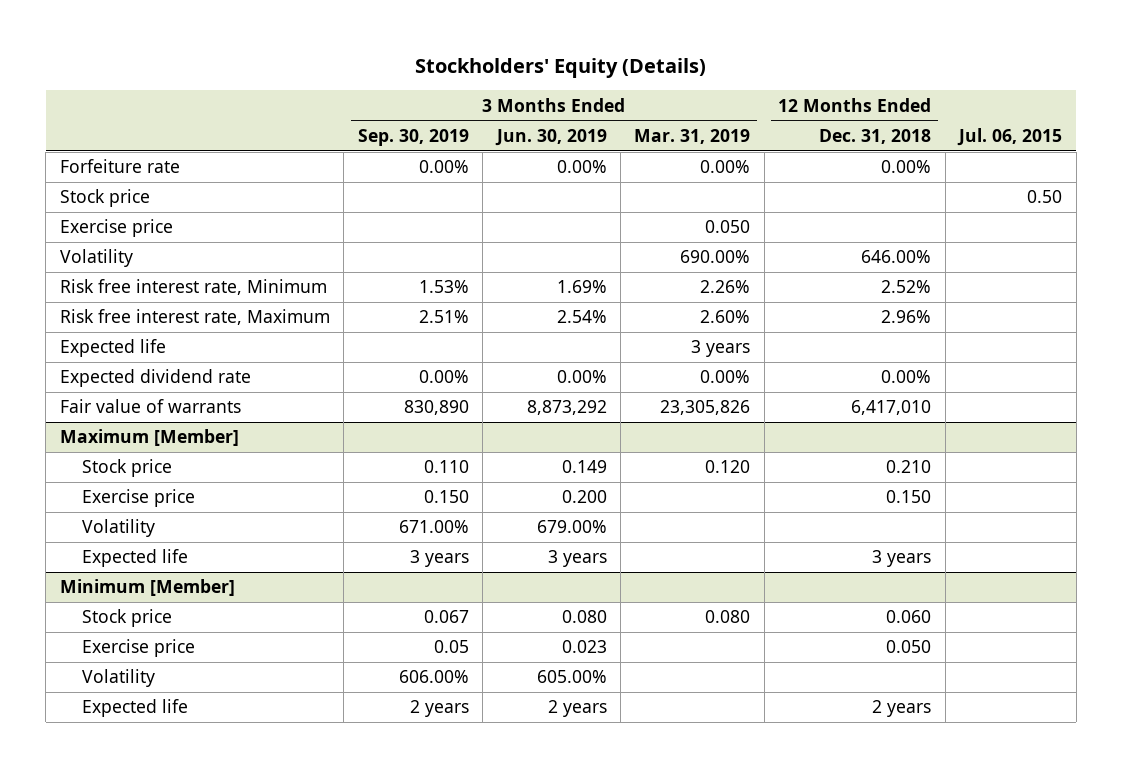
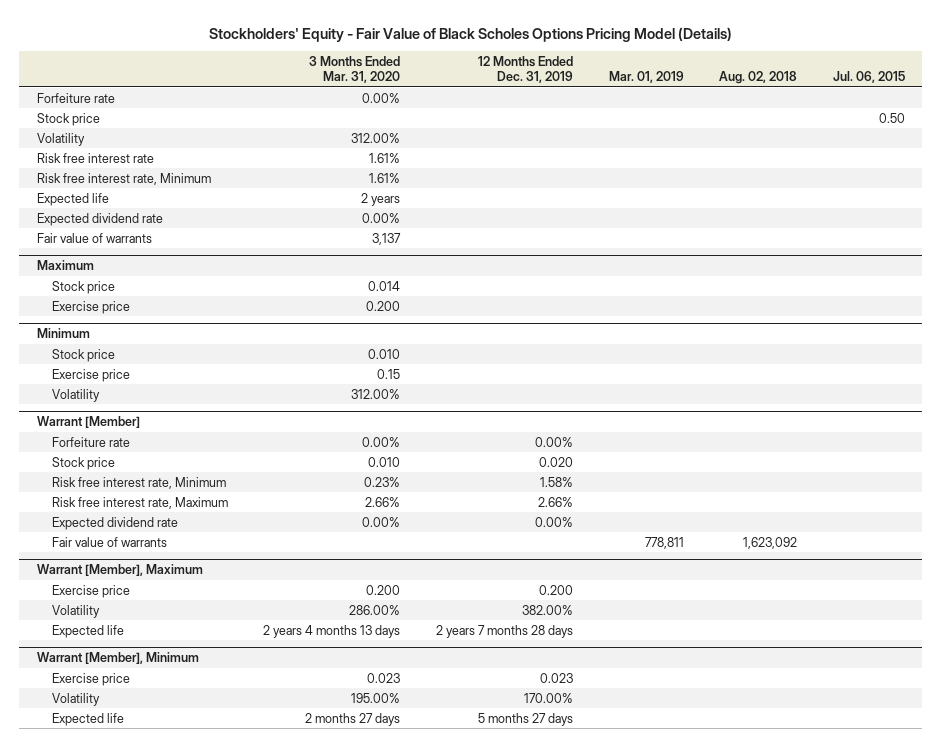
- Stockholders' Equity (Details)
+ Stockholders' Equity - Fair Value of Black Scholes Options Pricing Model (Details)
- | 3 Months Ended Sep. 30, 2019 | 3 Months Ended Jun. 30, 2019 | 3 Months Ended Mar. 31, 2019 | 12 Months Ended Dec. 31, 2018 | Jul. 06, 2015
+ | 3 Months Ended Mar. 31, 2020 | 12 Months Ended Dec. 31, 2019 | Mar. 01, 2019 | Aug. 02, 2018 | Jul. 06, 2015
- Exercise price | | | 0.050 | |
+ Risk free interest rate | 1.61% | | | |
- Risk free interest rate, Maximum | 2.51% | 2.54% | 2.60% | 2.96% |
- Maximum [Member]
+ Maximum
- Volatility | 671.00% | 679.00% | | |
- Expected life | 3 years | 3 years | | 3 years |
- Minimum [Member]
+ Minimum
- Expected life | 2 years | 2 years | | 2 years |
+ Warrant [Member]
+ Forfeiture rate | 0.00% | 0.00% | | |
+ Stock price | 0.010 | 0.020 | | |
+ Risk free interest rate, Minimum | 0.23% | 1.58% | | |
+ Risk free interest rate, Maximum | 2.66% | 2.66% | | |
+ Expected dividend rate | 0.00% | 0.00% | | |
+ Fair value of warrants | | | 778,811 | 1,623,092 |
+ Warrant [Member], Maximum
+ Exercise price | 0.200 | 0.200 | | |
+ Volatility | 286.00% | 382.00% | | |
+ Expected life | 2 years 4 months 13 days | 2 years 7 months 28 days | | |
+ Warrant [Member], Minimum
+ Exercise price | 0.023 | 0.023 | | |
+ Volatility | 195.00% | 170.00% | | |
+ Expected life | 2 months 27 days | 5 months 27 days | | |

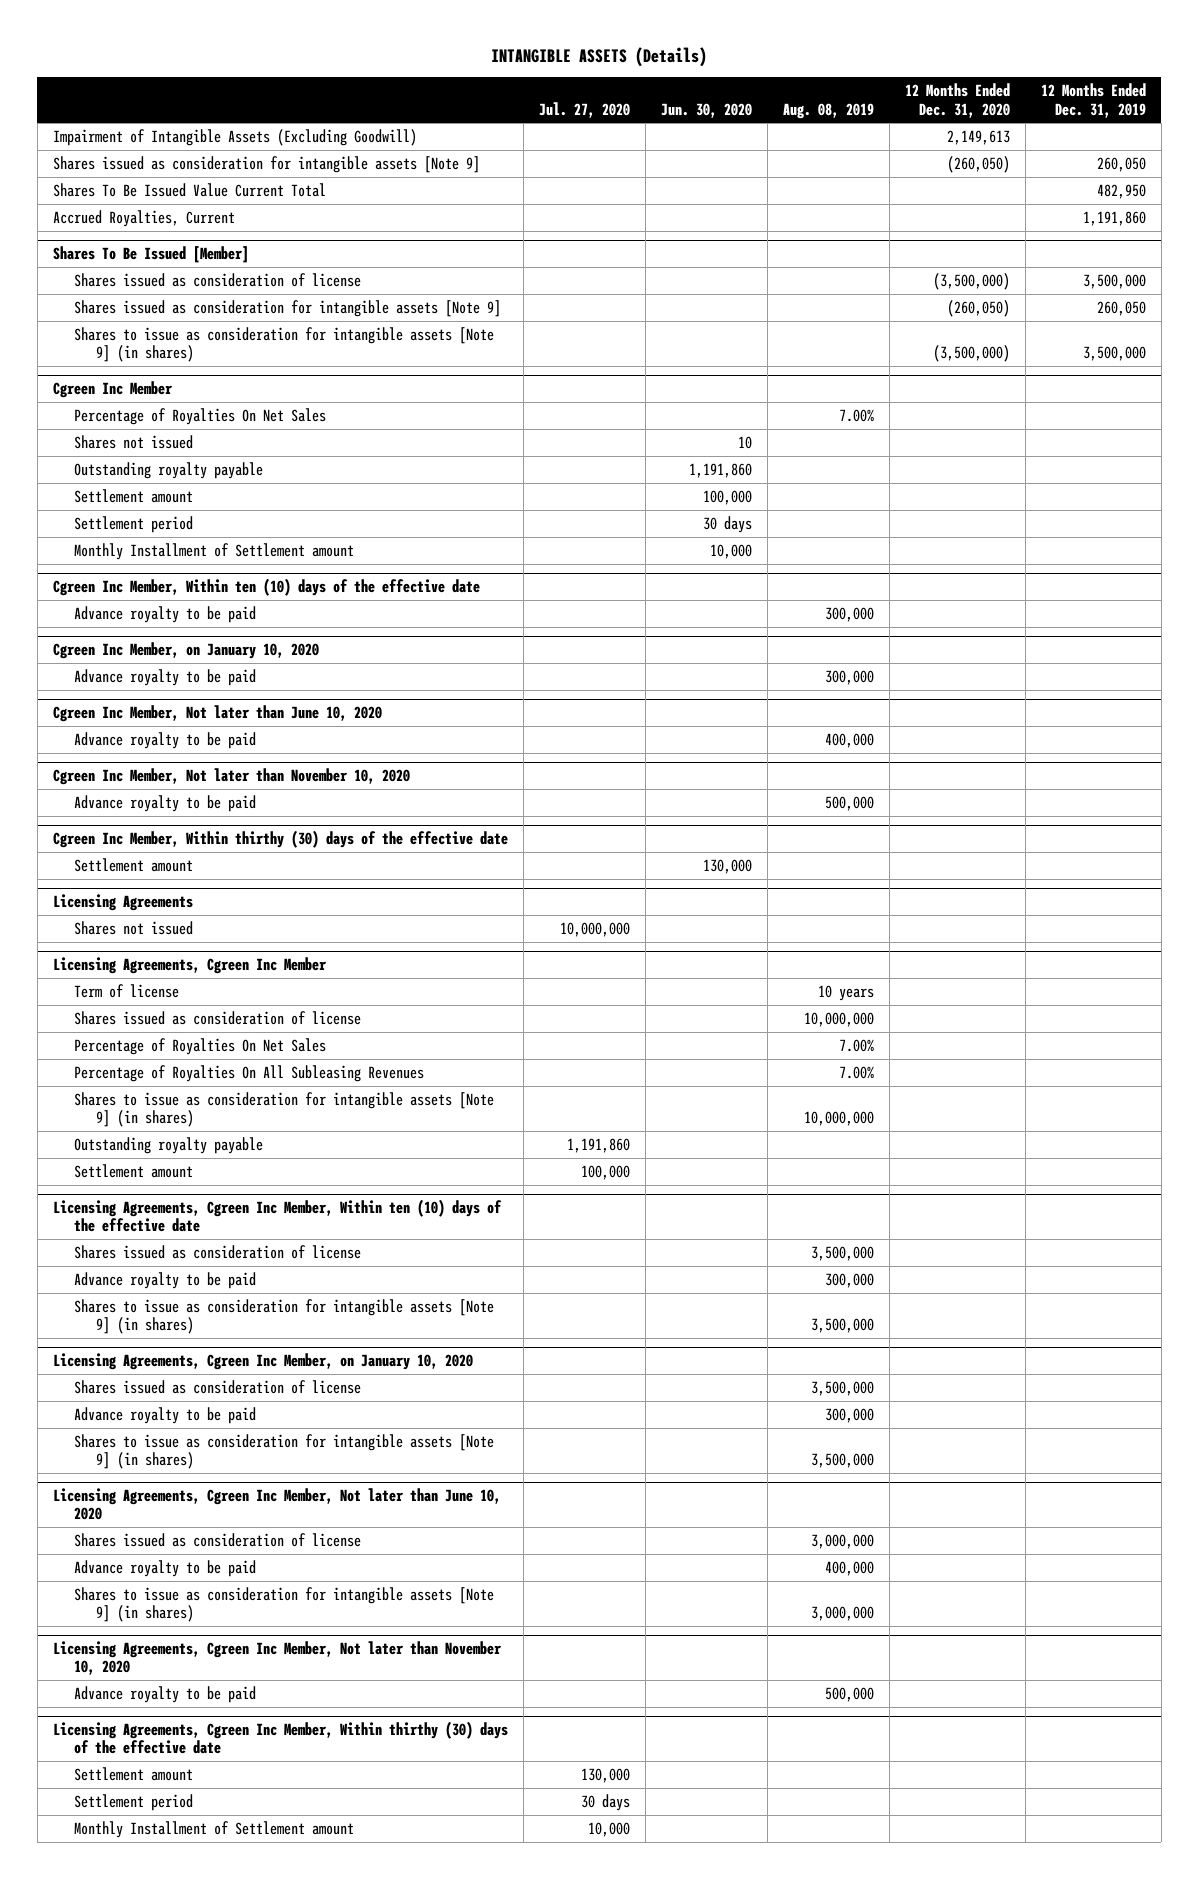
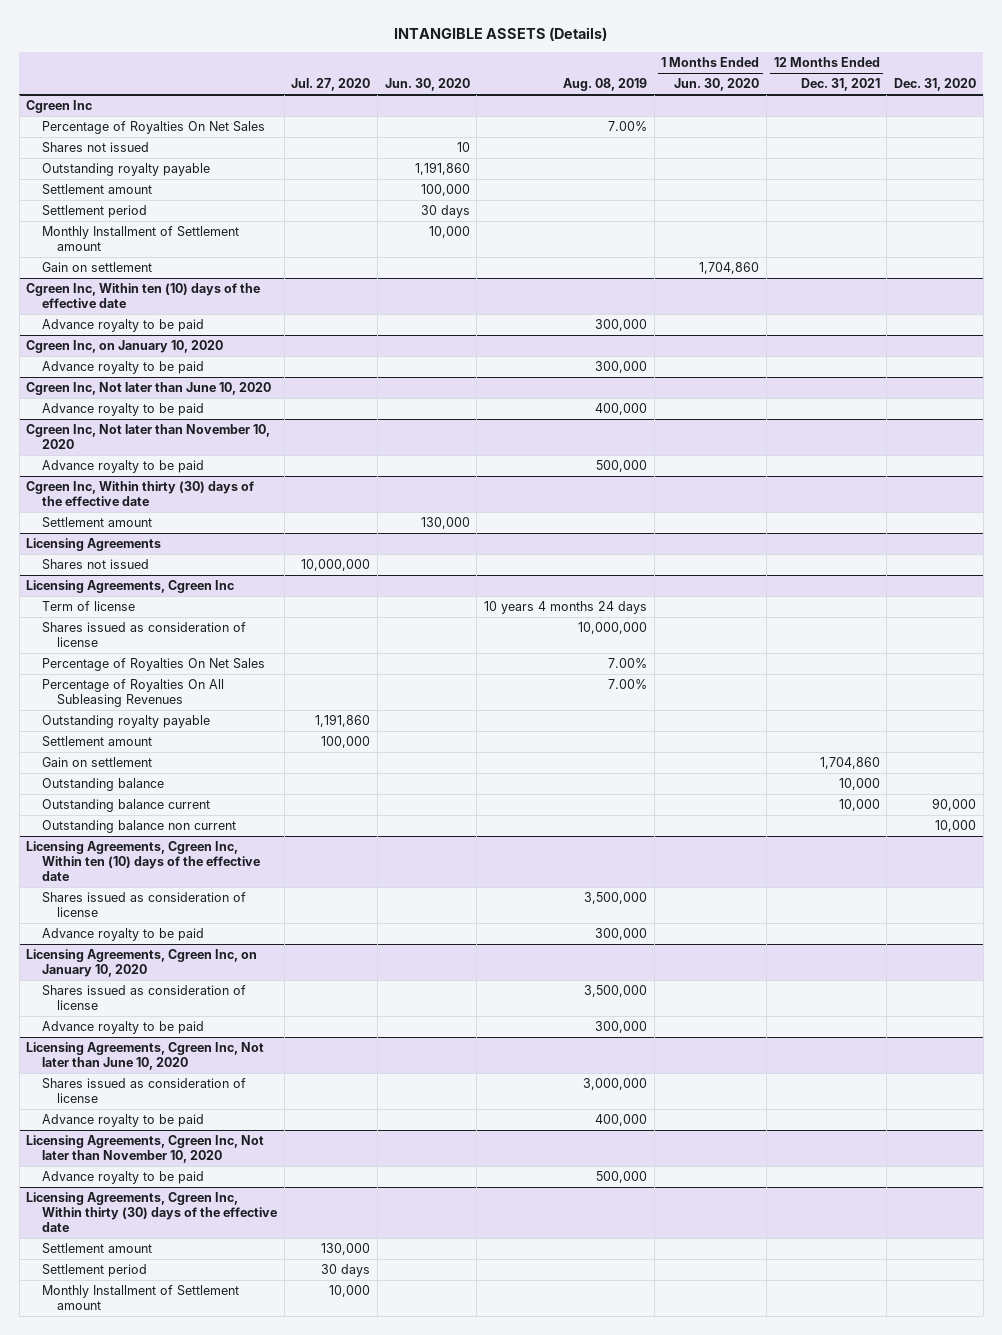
- | Jul. 27, 2020 | Jun. 30, 2020 | Aug. 08, 2019 | 12 Months Ended Dec. 31, 2020 | 12 Months Ended Dec. 31, 2019
+ | Jul. 27, 2020 | Jun. 30, 2020 | Aug. 08, 2019 | 1 Months Ended Jun. 30, 2020 | 12 Months Ended Dec. 31, 2021 | Dec. 31, 2020
- Impairment of Intangible Assets (Excluding Goodwill) | | | | 2,149,613 |
- Shares issued as consideration for intangible assets [Note 9] | | | | (260,050) | 260,050
- Shares To Be Issued Value Current Total | | | | | 482,950
- Accrued Royalties, Current | | | | | 1,191,860
- Shares To Be Issued [Member]
- Shares issued as consideration of license | | | | (3,500,000) | 3,500,000
- Shares issued as consideration for intangible assets [Note 9] | | | | (260,050) | 260,050
- Shares to issue as consideration for intangible assets [Note 9] (in shares) | | | | (3,500,000) | 3,500,000
- Cgreen Inc Member
+ Cgreen Inc
- Cgreen Inc Member, Within ten (10) days of the effective date
+ Gain on settlement | | | | 1,704,860 | |
+ Cgreen Inc, Within ten (10) days of the effective date
- Cgreen Inc Member, on January 10, 2020
+ Cgreen Inc, on January 10, 2020
- Cgreen Inc Member, Not later than June 10, 2020
+ Cgreen Inc, Not later than June 10, 2020
- Cgreen Inc Member, Not later than November 10, 2020
+ Cgreen Inc, Not later than November 10, 2020
- Cgreen Inc Member, Within thirthy (30) days of the effective date
+ Cgreen Inc, Within thirty (30) days of the effective date
- Licensing Agreements, Cgreen Inc Member
- Term of license | | | 10 years | |
+ Licensing Agreements, Cgreen Inc
+ Term of license | | | 10 years 4 months 24 days | | |
- Shares to issue as consideration for intangible assets [Note 9] (in shares) | | | 10,000,000 | |
- Licensing Agreements, Cgreen Inc Member, Within ten (10) days of the effective date
+ Gain on settlement | | | | | 1,704,860 |
+ Outstanding balance | | | | | 10,000 |
+ Outstanding balance current | | | | | 10,000 | 90,000
+ Outstanding balance non current | | | | | | 10,000
+ Licensing Agreements, Cgreen Inc, Within ten (10) days of the effective date
- Shares to issue as consideration for intangible assets [Note 9] (in shares) | | | 3,500,000 | |
- Licensing Agreements, Cgreen Inc Member, on January 10, 2020
+ Licensing Agreements, Cgreen Inc, on January 10, 2020
- Shares to issue as consideration for intangible assets [Note 9] (in shares) | | | 3,500,000 | |
- Licensing Agreements, Cgreen Inc Member, Not later than June 10, 2020
+ Licensing Agreements, Cgreen Inc, Not later than June 10, 2020
- Shares to issue as consideration for intangible assets [Note 9] (in shares) | | | 3,000,000 | |
- Licensing Agreements, Cgreen Inc Member, Not later than November 10, 2020
+ Licensing Agreements, Cgreen Inc, Not later than November 10, 2020
- Licensing Agreements, Cgreen Inc Member, Within thirthy (30) days of the effective date
+ Licensing Agreements, Cgreen Inc, Within thirty (30) days of the effective date

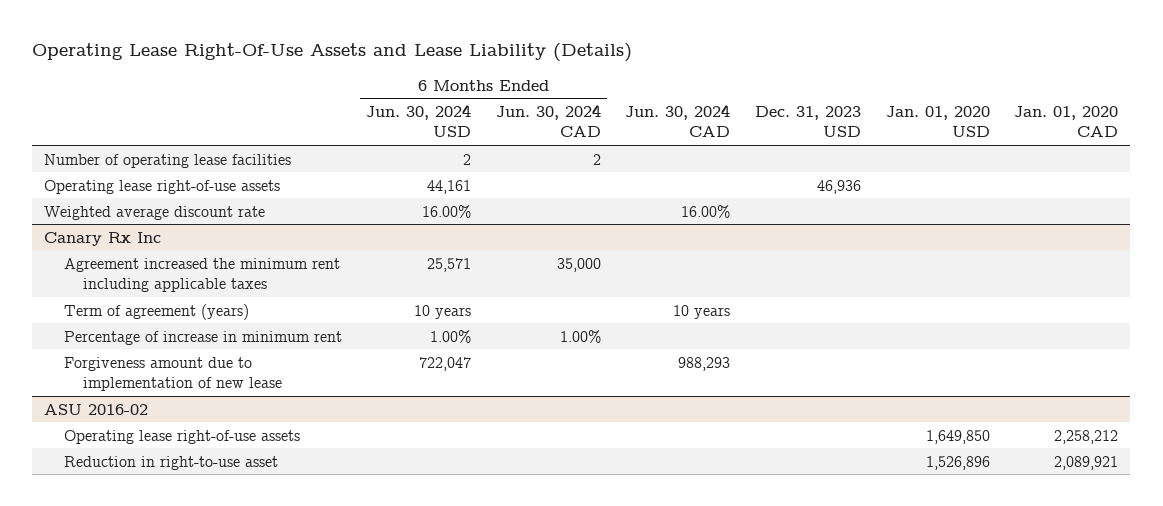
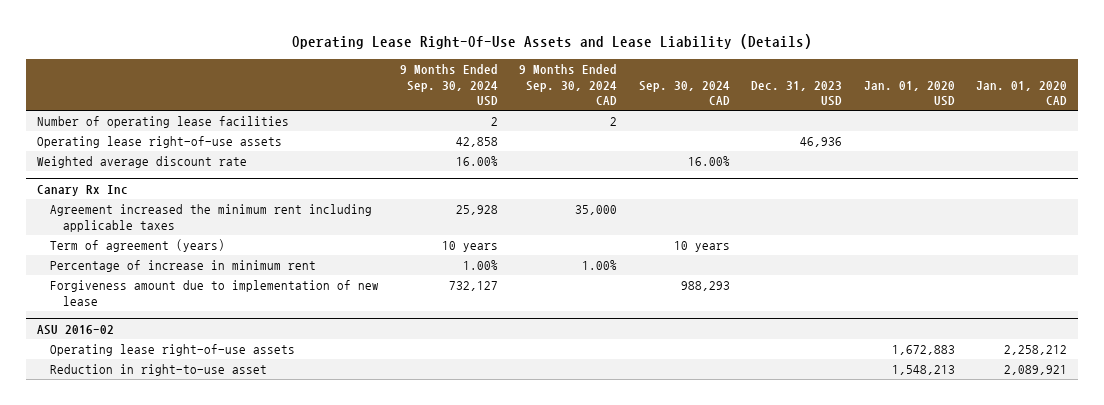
- | 6 Months Ended Jun. 30, 2024 USD | 6 Months Ended Jun. 30, 2024 CAD | Jun. 30, 2024 CAD | Dec. 31, 2023 USD | Jan. 01, 2020 USD | Jan. 01, 2020 CAD
+ | 9 Months Ended Sep. 30, 2024 USD | 9 Months Ended Sep. 30, 2024 CAD | Sep. 30, 2024 CAD | Dec. 31, 2023 USD | Jan. 01, 2020 USD | Jan. 01, 2020 CAD
@ ASU 2016-02
- Operating lease right-of-use assets | | | | | 1,649,850 | 2,258,212
- Reduction in right-to-use asset | | | | | 1,526,896 | 2,089,921
+ Operating lease right-of-use assets | | | | | 1,672,883 | 2,258,212
+ Reduction in right-to-use asset | | | | | 1,548,213 | 2,089,921

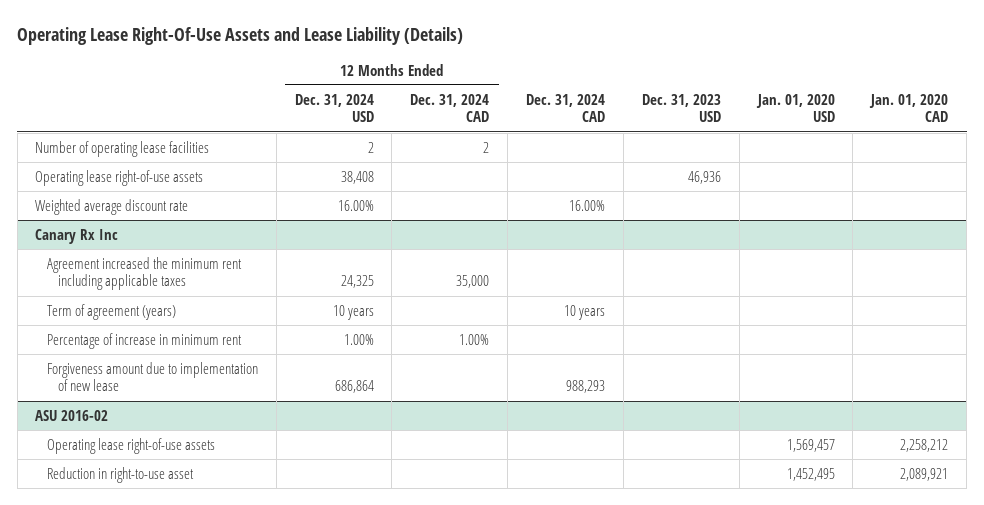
- | 9 Months Ended Sep. 30, 2024 USD | 9 Months Ended Sep. 30, 2024 CAD | Sep. 30, 2024 CAD | Dec. 31, 2023 USD | Jan. 01, 2020 USD | Jan. 01, 2020 CAD
+ | 12 Months Ended Dec. 31, 2024 USD | 12 Months Ended Dec. 31, 2024 CAD | Dec. 31, 2024 CAD | Dec. 31, 2023 USD | Jan. 01, 2020 USD | Jan. 01, 2020 CAD
@ ASU 2016-02
- Operating lease right-of-use assets | | | | | 1,672,883 | 2,258,212
- Reduction in right-to-use asset | | | | | 1,548,213 | 2,089,921
+ Operating lease right-of-use assets | | | | | 1,569,457 | 2,258,212
+ Reduction in right-to-use asset | | | | | 1,452,495 | 2,089,921

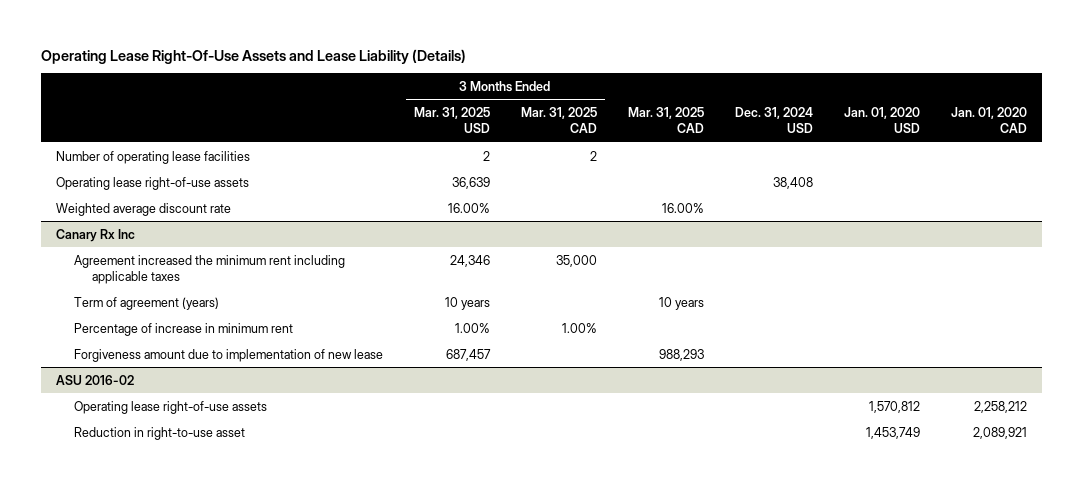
- | 12 Months Ended Dec. 31, 2024 USD | 12 Months Ended Dec. 31, 2024 CAD | Dec. 31, 2024 CAD | Dec. 31, 2023 USD | Jan. 01, 2020 USD | Jan. 01, 2020 CAD
+ | 3 Months Ended Mar. 31, 2025 USD | 3 Months Ended Mar. 31, 2025 CAD | Mar. 31, 2025 CAD | Dec. 31, 2024 USD | Jan. 01, 2020 USD | Jan. 01, 2020 CAD
@ ASU 2016-02
- Operating lease right-of-use assets | | | | | 1,569,457 | 2,258,212
- Reduction in right-to-use asset | | | | | 1,452,495 | 2,089,921
+ Operating lease right-of-use assets | | | | | 1,570,812 | 2,258,212
+ Reduction in right-to-use asset | | | | | 1,453,749 | 2,089,921

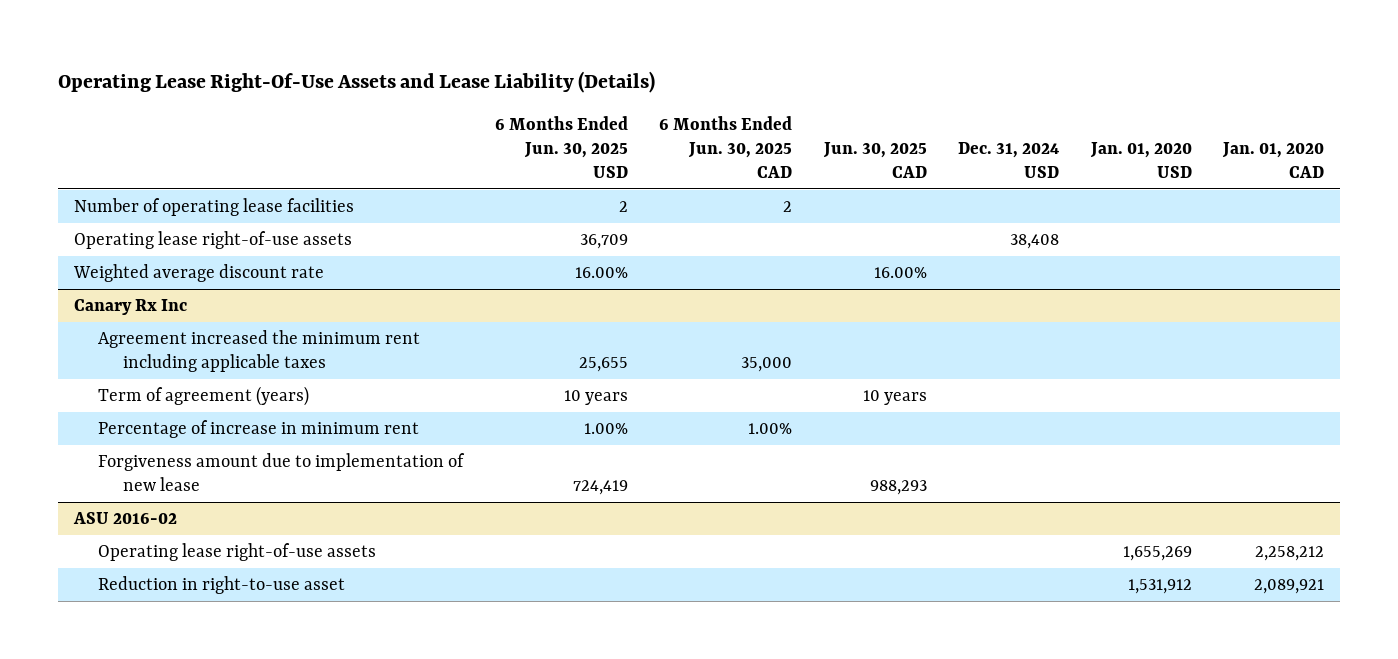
- | 3 Months Ended Mar. 31, 2025 USD | 3 Months Ended Mar. 31, 2025 CAD | Mar. 31, 2025 CAD | Dec. 31, 2024 USD | Jan. 01, 2020 USD | Jan. 01, 2020 CAD
+ | 6 Months Ended Jun. 30, 2025 USD | 6 Months Ended Jun. 30, 2025 CAD | Jun. 30, 2025 CAD | Dec. 31, 2024 USD | Jan. 01, 2020 USD | Jan. 01, 2020 CAD
@ ASU 2016-02
- Operating lease right-of-use assets | | | | | 1,570,812 | 2,258,212
- Reduction in right-to-use asset | | | | | 1,453,749 | 2,089,921
+ Operating lease right-of-use assets | | | | | 1,655,269 | 2,258,212
+ Reduction in right-to-use asset | | | | | 1,531,912 | 2,089,921

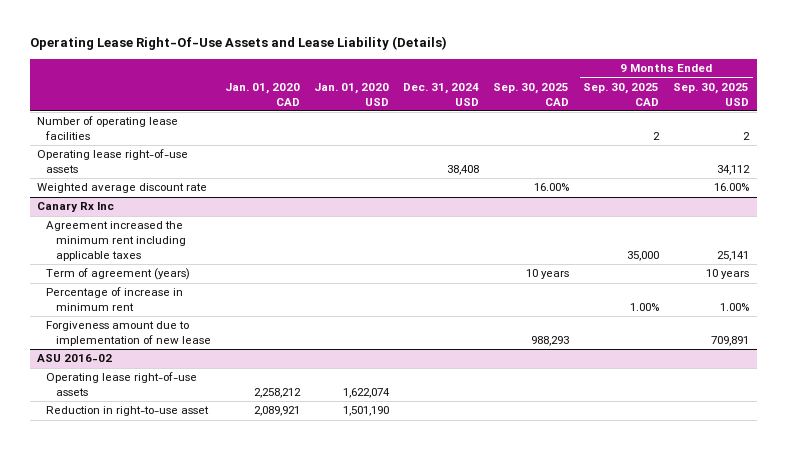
- | 6 Months Ended Jun. 30, 2025 USD | 6 Months Ended Jun. 30, 2025 CAD | Jun. 30, 2025 CAD | Dec. 31, 2024 USD | Jan. 01, 2020 USD | Jan. 01, 2020 CAD
+ | Jan. 01, 2020 CAD | Jan. 01, 2020 USD | Dec. 31, 2024 USD | Sep. 30, 2025 CAD | 9 Months Ended Sep. 30, 2025 CAD | 9 Months Ended Sep. 30, 2025 USD
@ ASU 2016-02
- Operating lease right-of-use assets | | | | | 1,655,269 | 2,258,212
- Reduction in right-to-use asset | | | | | 1,531,912 | 2,089,921
+ Operating lease right-of-use assets | 2,258,212 | 1,622,074 | | | |
+ Reduction in right-to-use asset | 2,089,921 | 1,501,190 | | | |

